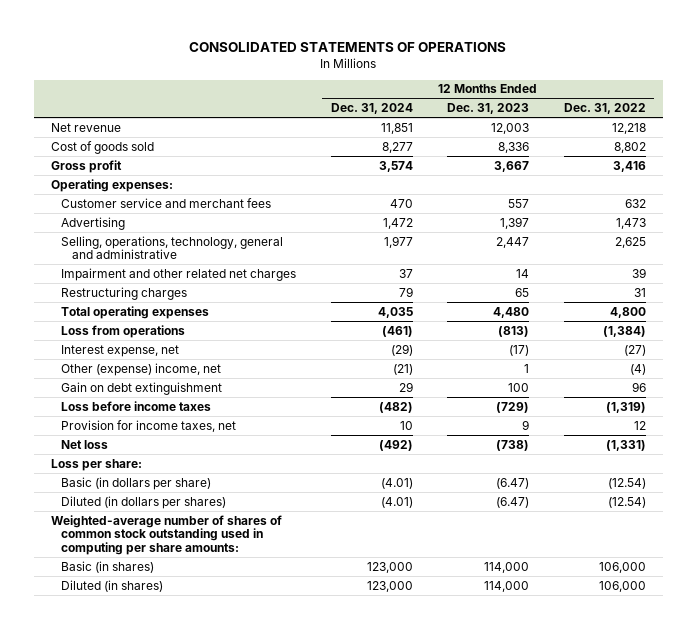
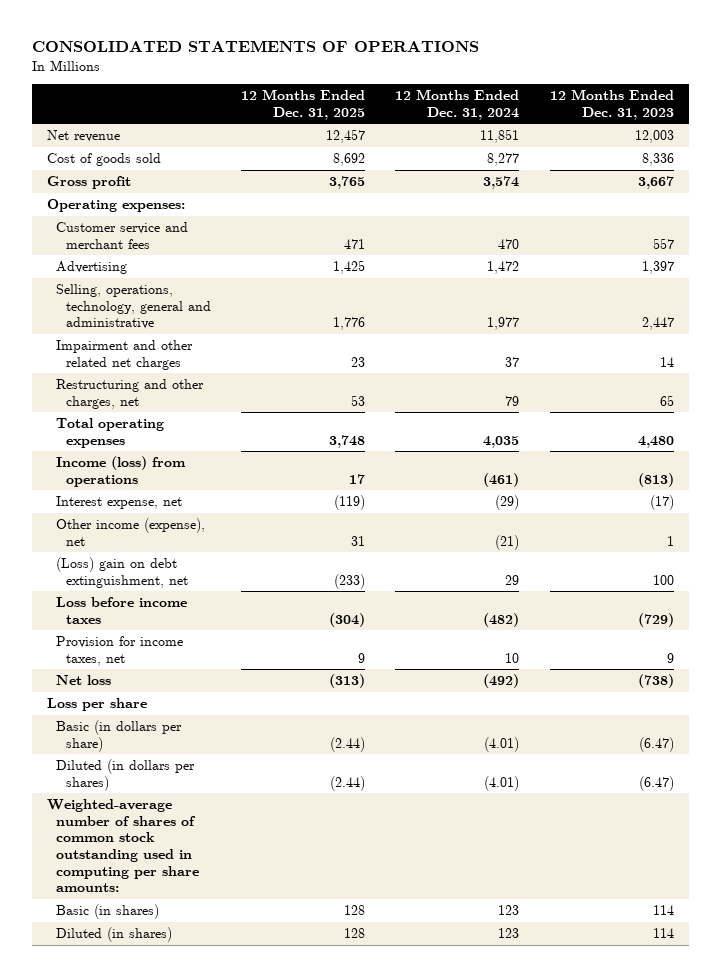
- | 12 Months Ended Dec. 31, 2024 | 12 Months Ended Dec. 31, 2023 | 12 Months Ended Dec. 31, 2022
+ | 12 Months Ended Dec. 31, 2025 | 12 Months Ended Dec. 31, 2024 | 12 Months Ended Dec. 31, 2023
- Restructuring charges | 79 | 65 | 31
+ Restructuring and other charges, net | 53 | 79 | 65
- Loss from operations | (461) | (813) | (1,384)
+ Income (loss) from operations | 17 | (461) | (813)
- Other (expense) income, net | (21) | 1 | (4)
- Gain on debt extinguishment | 29 | 100 | 96
+ Other income (expense), net | 31 | (21) | 1
+ (Loss) gain on debt extinguishment, net | (233) | 29 | 100
- Loss per share:
+ Loss per share
- Basic (in shares) | 123,000 | 114,000 | 106,000
- Diluted (in shares) | 123,000 | 114,000 | 106,000
+ Basic (in shares) | 128 | 123 | 114
+ Diluted (in shares) | 128 | 123 | 114

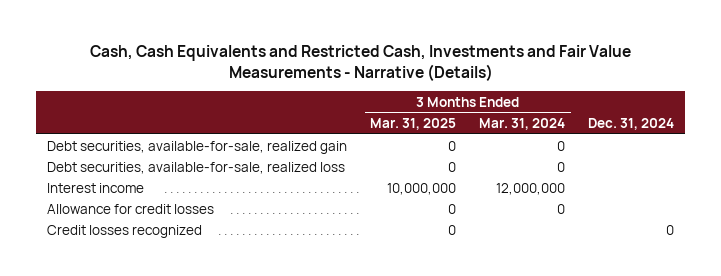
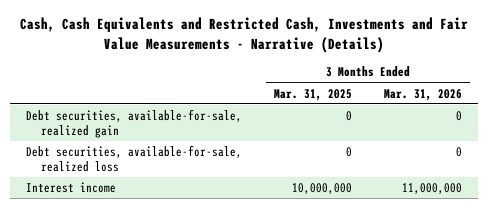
- | 3 Months Ended Mar. 31, 2025 | 3 Months Ended Mar. 31, 2024 | Dec. 31, 2024
+ | 3 Months Ended Mar. 31, 2025 | 3 Months Ended Mar. 31, 2026
- Allowance for credit losses | 0 | 0 |
- Credit losses recognized | 0 | | 0

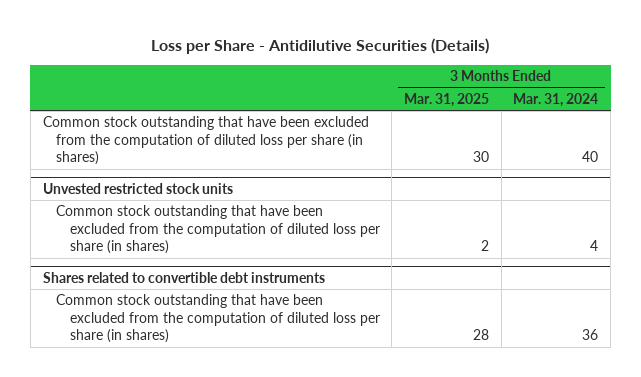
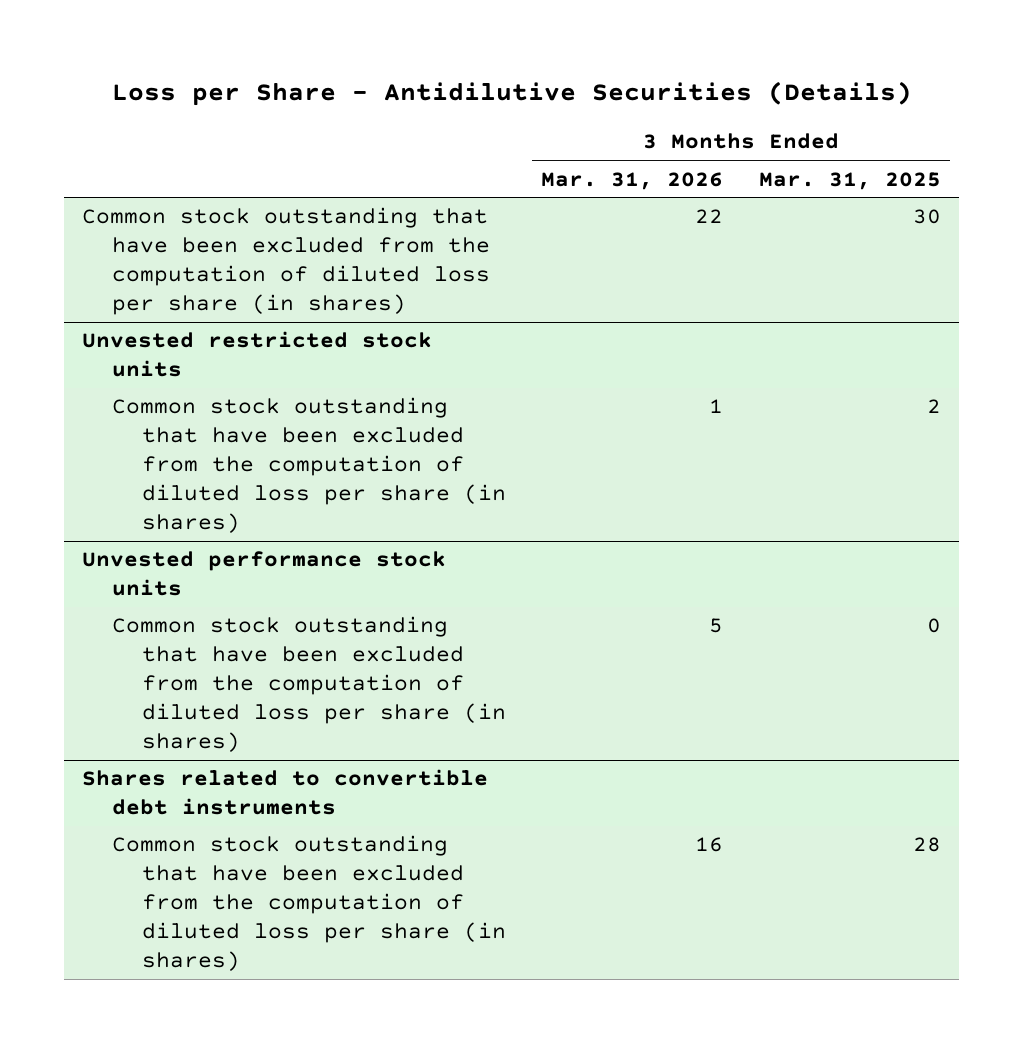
- | 3 Months Ended Mar. 31, 2025 | 3 Months Ended Mar. 31, 2024
+ | 3 Months Ended Mar. 31, 2026 | 3 Months Ended Mar. 31, 2025
+ Unvested performance stock units
+ Common stock outstanding that have been excluded from the computation of diluted loss per share (in shares) | 5 | 0

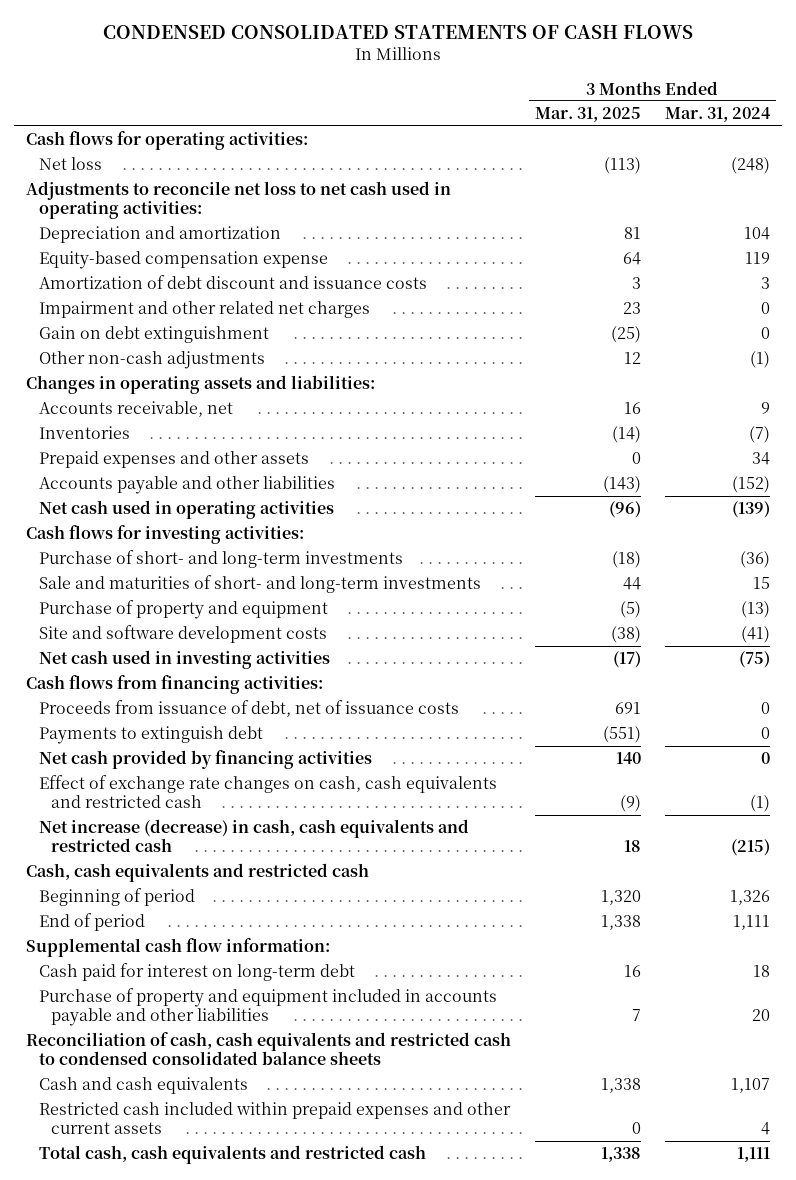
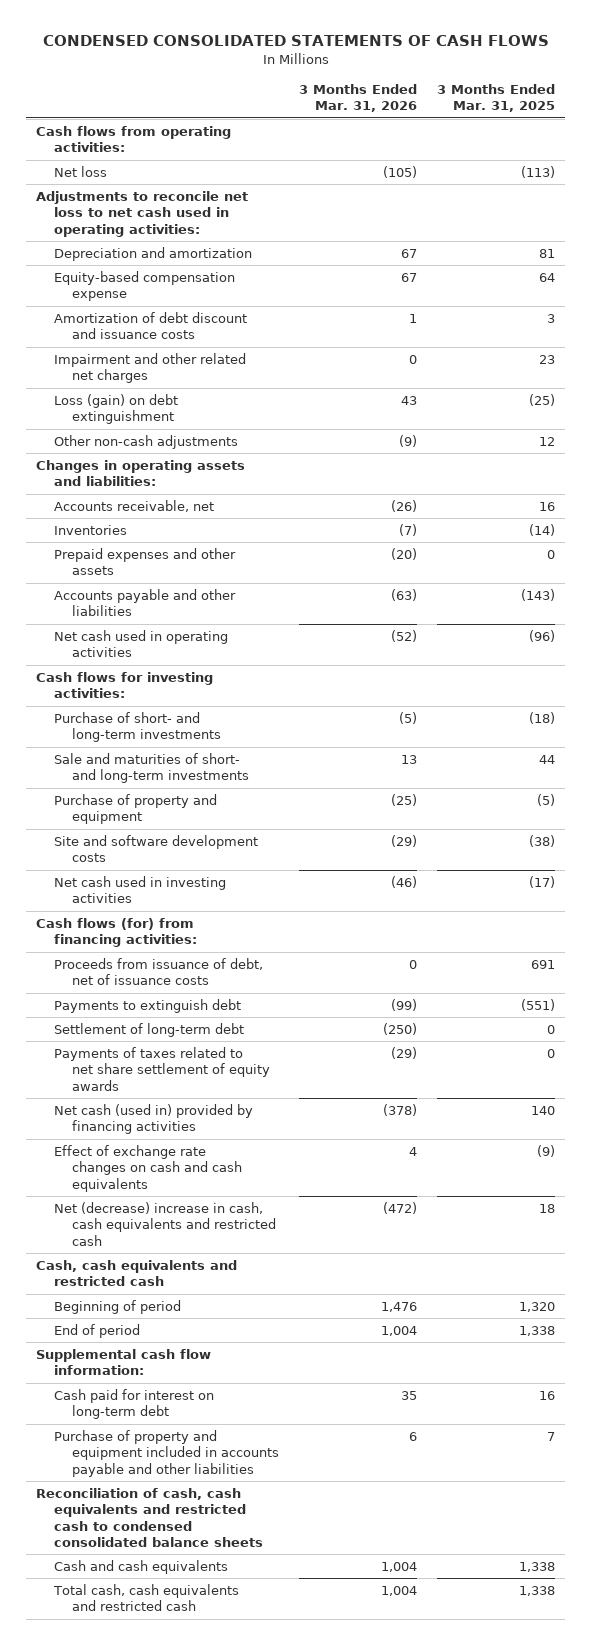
- | 3 Months Ended Mar. 31, 2025 | 3 Months Ended Mar. 31, 2024
+ | 3 Months Ended Mar. 31, 2026 | 3 Months Ended Mar. 31, 2025
- Cash flows for operating activities:
+ Cash flows from operating activities:
- Gain on debt extinguishment | (25) | 0
+ Loss (gain) on debt extinguishment | 43 | (25)
- Cash flows from financing activities:
+ Cash flows (for) from financing activities:
- Net cash provided by financing activities | 140 | 0
- Effect of exchange rate changes on cash, cash equivalents and restricted cash | (9) | (1)
- Net increase (decrease) in cash, cash equivalents and restricted cash | 18 | (215)
+ Settlement of long-term debt | (250) | 0
+ Payments of taxes related to net share settlement of equity awards | (29) | 0
+ Net cash (used in) provided by financing activities | (378) | 140
+ Effect of exchange rate changes on cash and cash equivalents | 4 | (9)
+ Net (decrease) increase in cash, cash equivalents and restricted cash | (472) | 18
- Restricted cash included within prepaid expenses and other current assets | 0 | 4

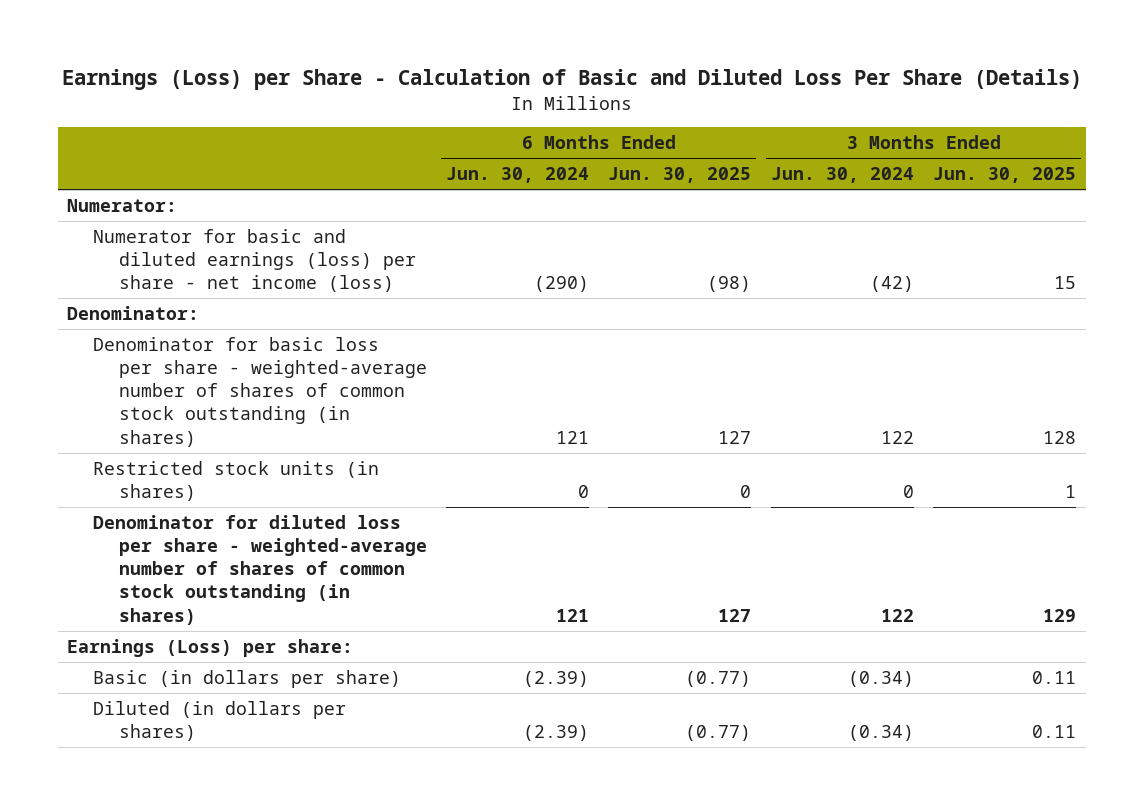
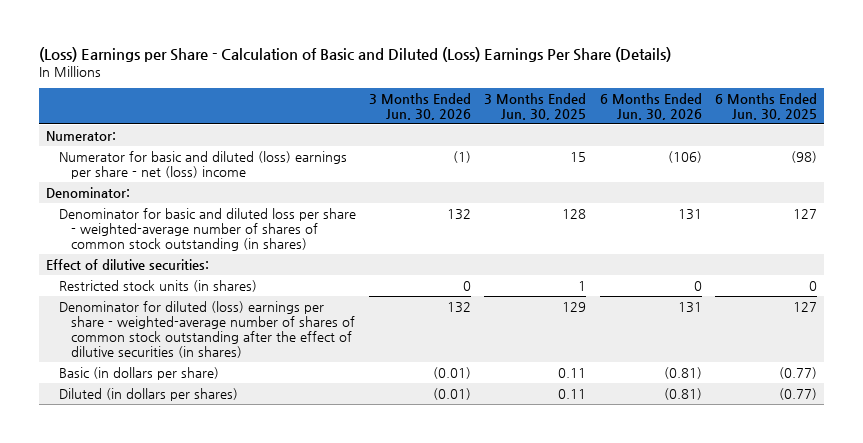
- Earnings (Loss) per Share - Calculation of Basic and Diluted Loss Per Share (Details)
+ (Loss) Earnings per Share - Calculation of Basic and Diluted (Loss) Earnings Per Share (Details)
- | 6 Months Ended Jun. 30, 2024 | 6 Months Ended Jun. 30, 2025 | 3 Months Ended Jun. 30, 2024 | 3 Months Ended Jun. 30, 2025
+ | 3 Months Ended Jun. 30, 2026 | 3 Months Ended Jun. 30, 2025 | 6 Months Ended Jun. 30, 2026 | 6 Months Ended Jun. 30, 2025
- Numerator for basic and diluted earnings (loss) per share - net income (loss) | (290) | (98) | (42) | 15
+ Numerator for basic and diluted (loss) earnings per share - net (loss) income | (1) | 15 | (106) | (98)
- Denominator for basic loss per share - weighted-average number of shares of common stock outstanding (in shares) | 121 | 127 | 122 | 128
+ Denominator for basic and diluted loss per share - weighted-average number of shares of common stock outstanding (in shares) | 132 | 128 | 131 | 127
+ Effect of dilutive securities:
- Denominator for diluted loss per share - weighted-average number of shares of common stock outstanding (in shares) | 121 | 127 | 122 | 129
- Earnings (Loss) per share:
+ Denominator for diluted (loss) earnings per share - weighted-average number of shares of common stock outstanding after the effect of dilutive securities (in shares) | 132 | 129 | 131 | 127

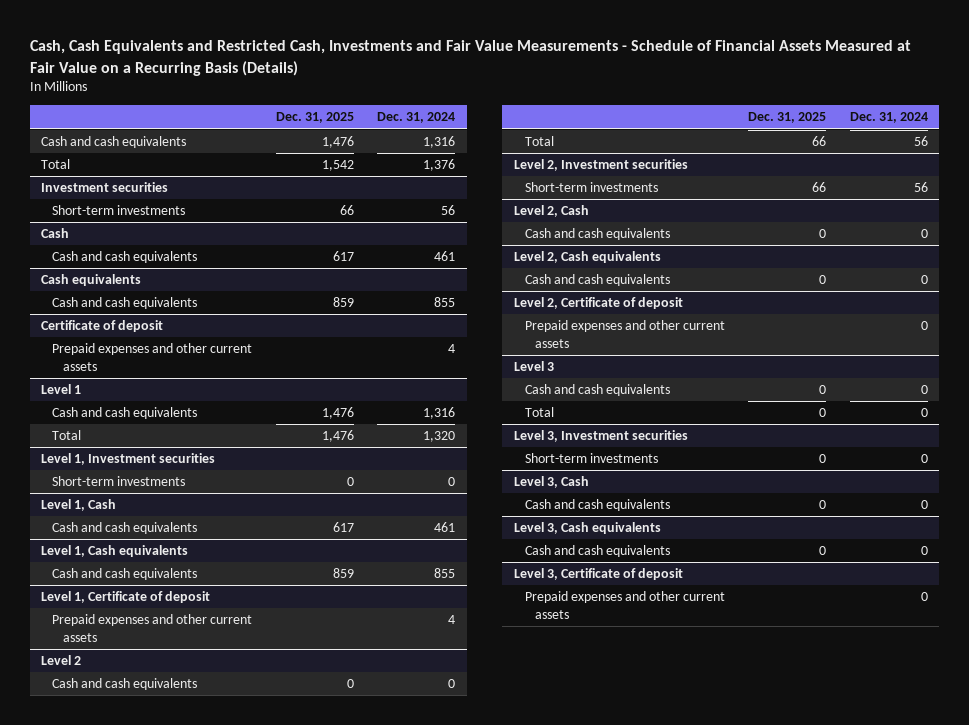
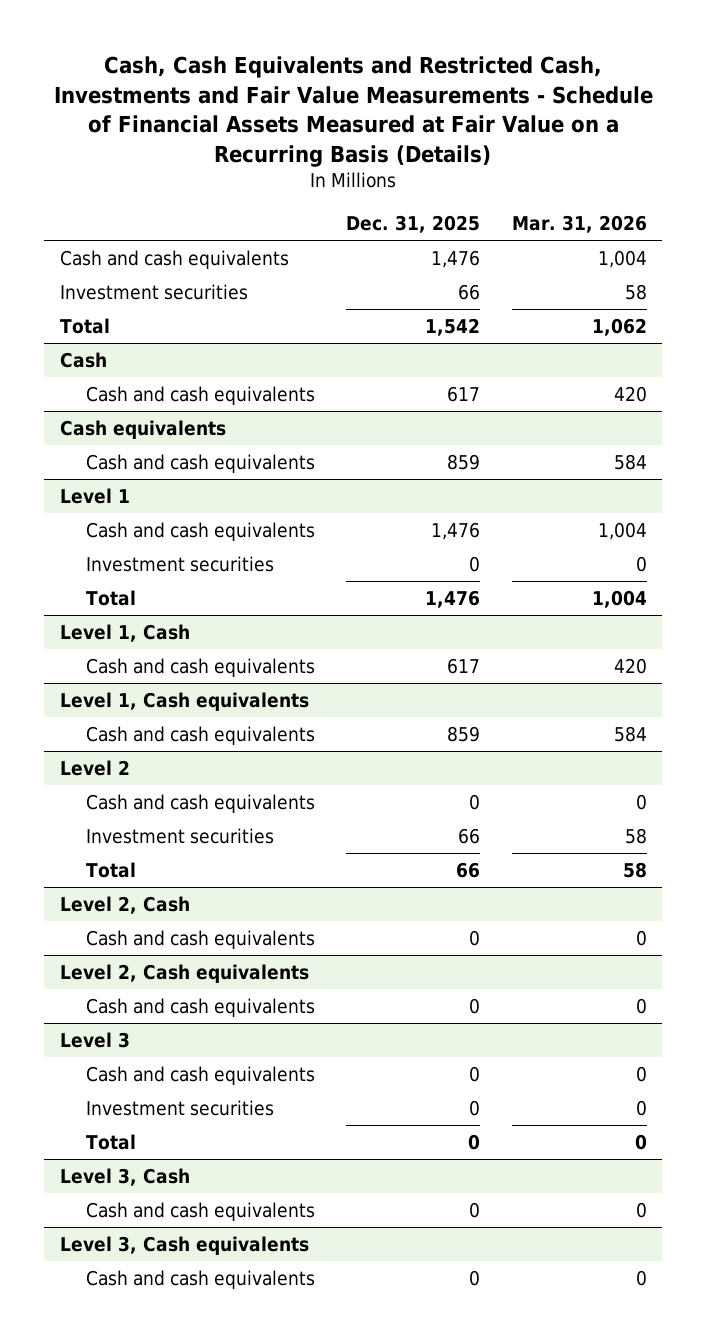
- | Dec. 31, 2025 | Dec. 31, 2024
+ | Dec. 31, 2025 | Mar. 31, 2026
+ Investment securities | 66 | 58
- Investment securities
- Short-term investments | 66 | 56
- Certificate of deposit
- Prepaid expenses and other current assets | | 4
@ Level 1
+ Investment securities | 0 | 0
- Level 1, Investment securities
- Short-term investments | 0 | 0
- Level 1, Certificate of deposit
- Prepaid expenses and other current assets | | 4
@ Level 2
+ Investment securities | 66 | 58
- Level 2, Investment securities
- Short-term investments | 66 | 56
- Level 2, Certificate of deposit
- Prepaid expenses and other current assets | | 0
@ Level 3
+ Investment securities | 0 | 0
- Level 3, Investment securities
- Short-term investments | 0 | 0
- Level 3, Certificate of deposit
- Prepaid expenses and other current assets | | 0

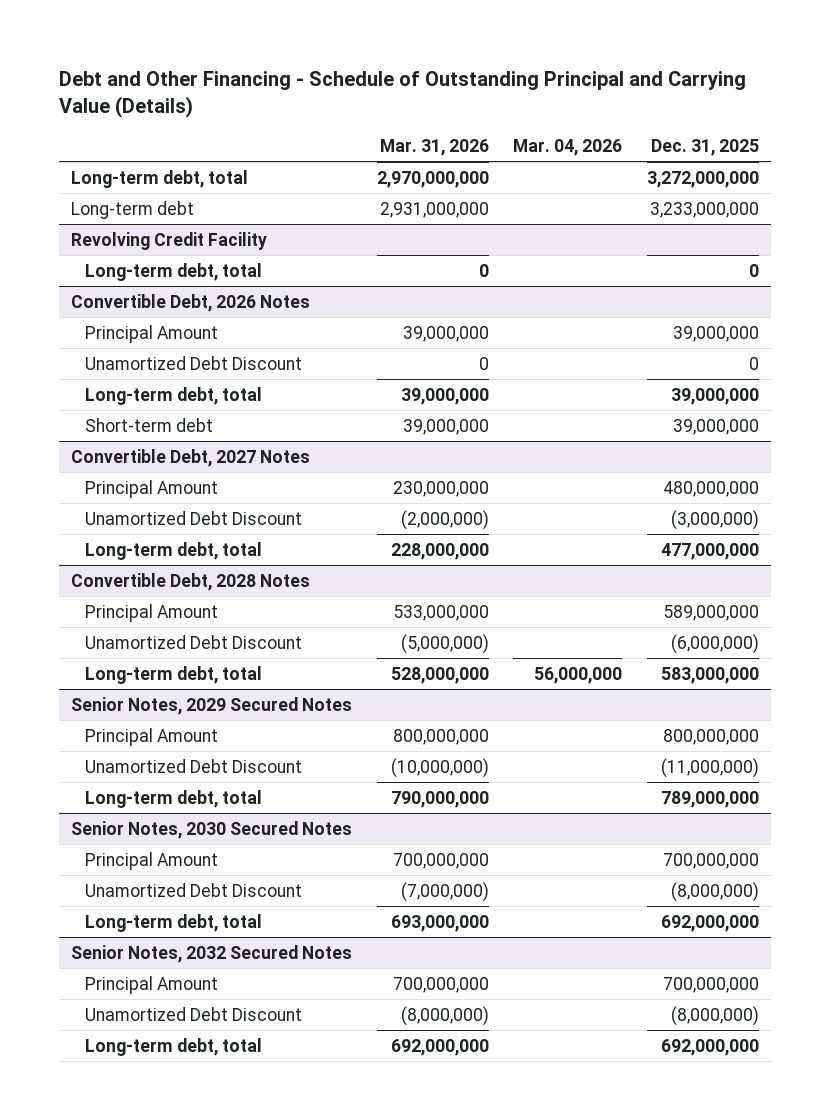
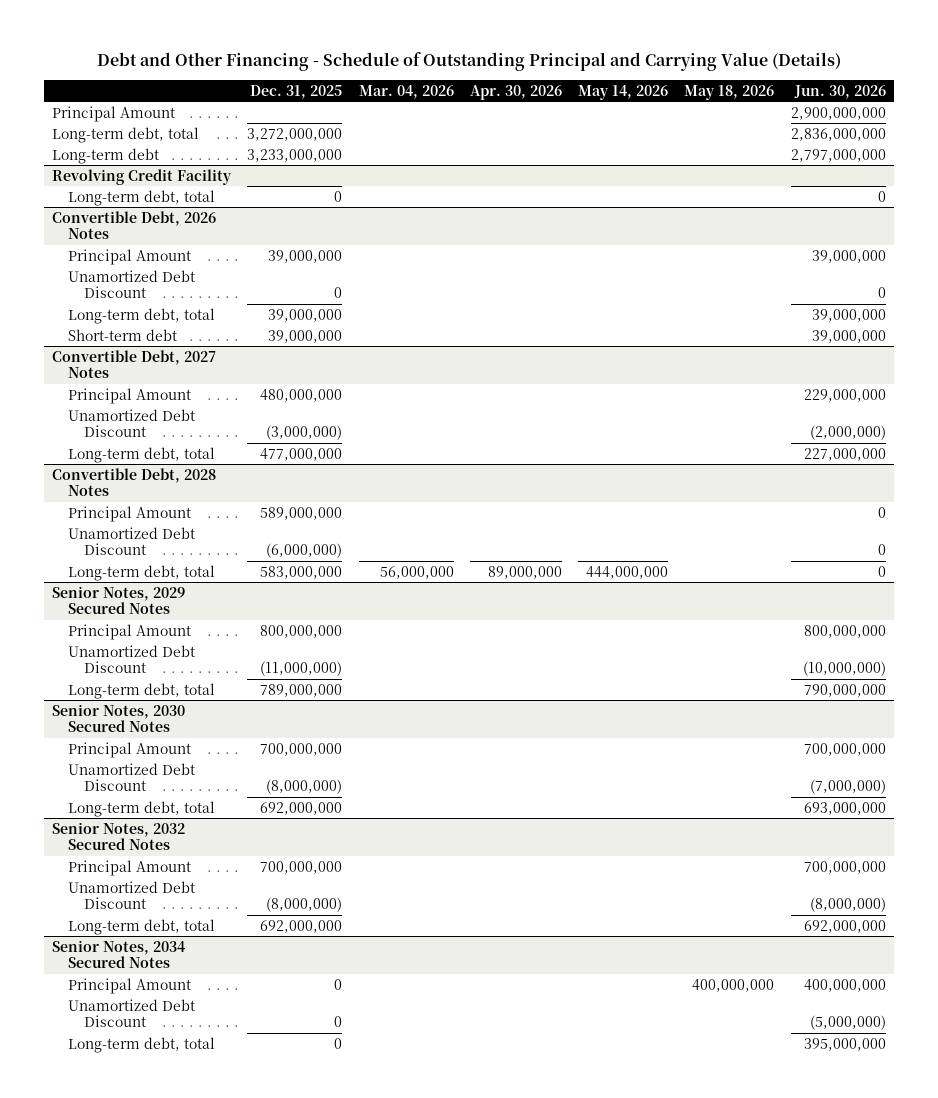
- | Mar. 31, 2026 | Mar. 04, 2026 | Dec. 31, 2025
+ | Dec. 31, 2025 | Mar. 04, 2026 | Apr. 30, 2026 | May 14, 2026 | May 18, 2026 | Jun. 30, 2026
+ Principal Amount | | | | | | 2,900,000,000
+ Senior Notes, 2034 Secured Notes
+ Principal Amount | 0 | | | | 400,000,000 | 400,000,000
+ Unamortized Debt Discount | 0 | | | | | (5,000,000)
+ Long-term debt, total | 0 | | | | | 395,000,000

